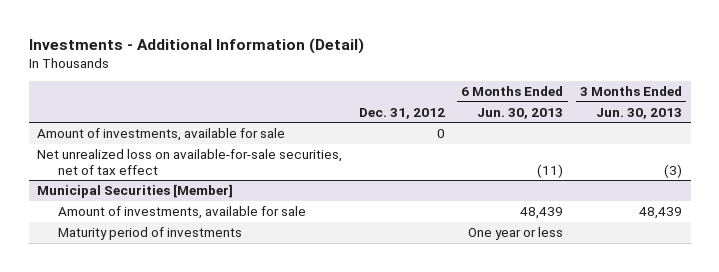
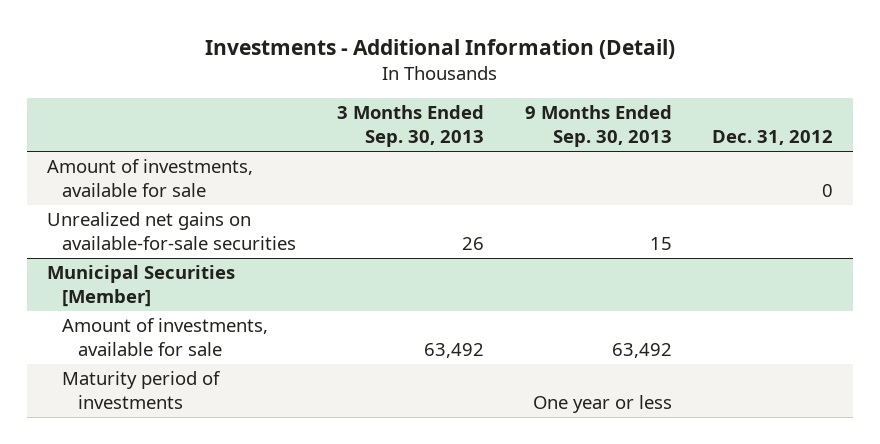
- | Dec. 31, 2012 | 6 Months Ended Jun. 30, 2013 | 3 Months Ended Jun. 30, 2013
+ | 3 Months Ended Sep. 30, 2013 | 9 Months Ended Sep. 30, 2013 | Dec. 31, 2012
- Net unrealized loss on available-for-sale securities, net of tax effect | | (11) | (3)
+ Unrealized net gains on available-for-sale securities | 26 | 15 |

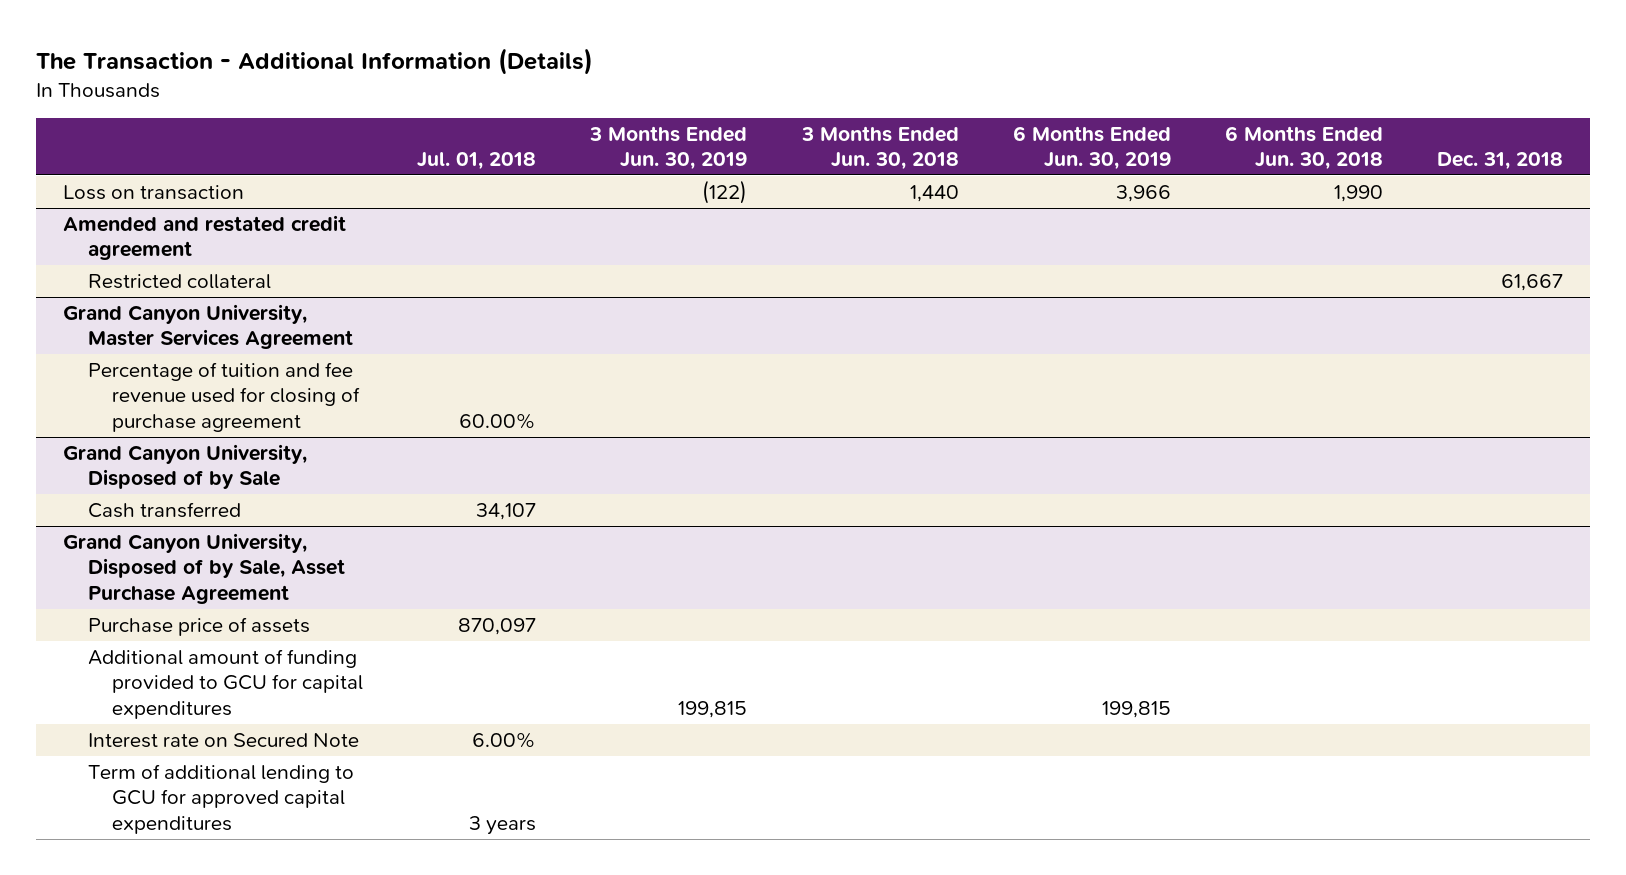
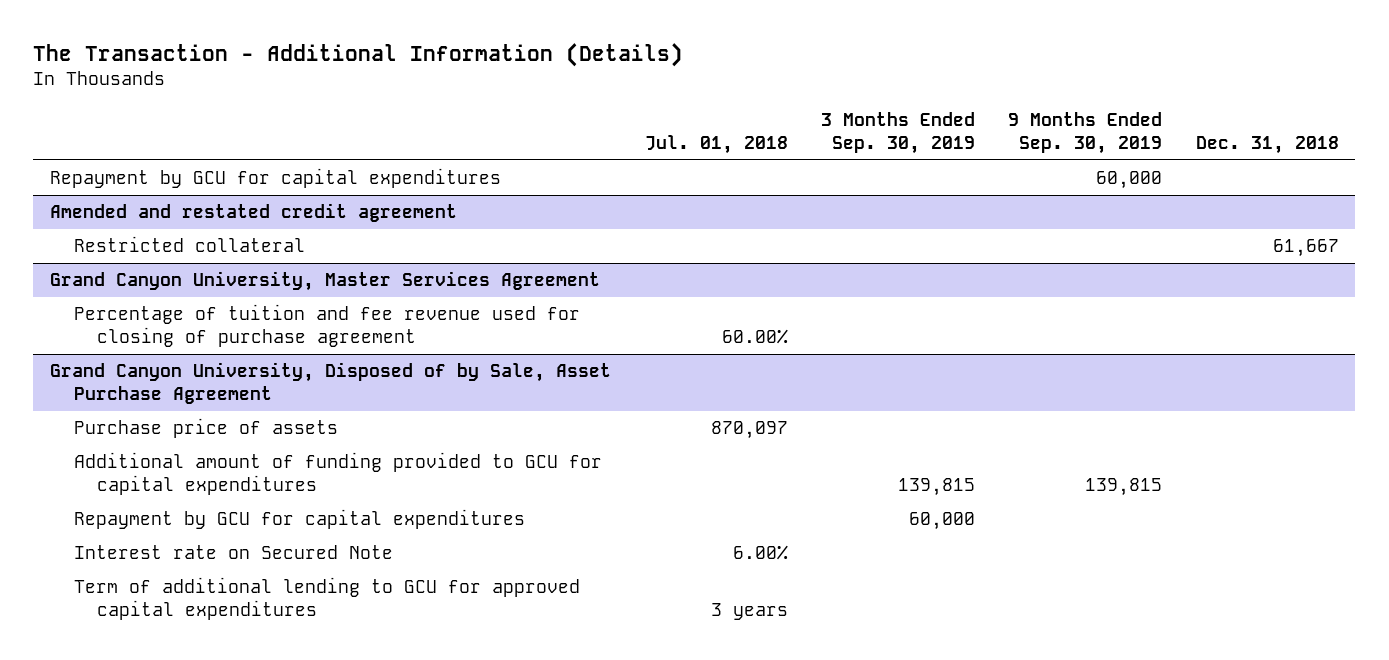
- | Jul. 01, 2018 | 3 Months Ended Jun. 30, 2019 | 3 Months Ended Jun. 30, 2018 | 6 Months Ended Jun. 30, 2019 | 6 Months Ended Jun. 30, 2018 | Dec. 31, 2018
+ | Jul. 01, 2018 | 3 Months Ended Sep. 30, 2019 | 9 Months Ended Sep. 30, 2019 | Dec. 31, 2018
- Loss on transaction | | (122) | 1,440 | 3,966 | 1,990 |
+ Repayment by GCU for capital expenditures | | | 60,000 |
- Grand Canyon University, Disposed of by Sale
- Cash transferred | 34,107 | | | | |
@ Grand Canyon University, Disposed of by Sale, Asset Purchase Agreement
+ Repayment by GCU for capital expenditures | | 60,000 | |

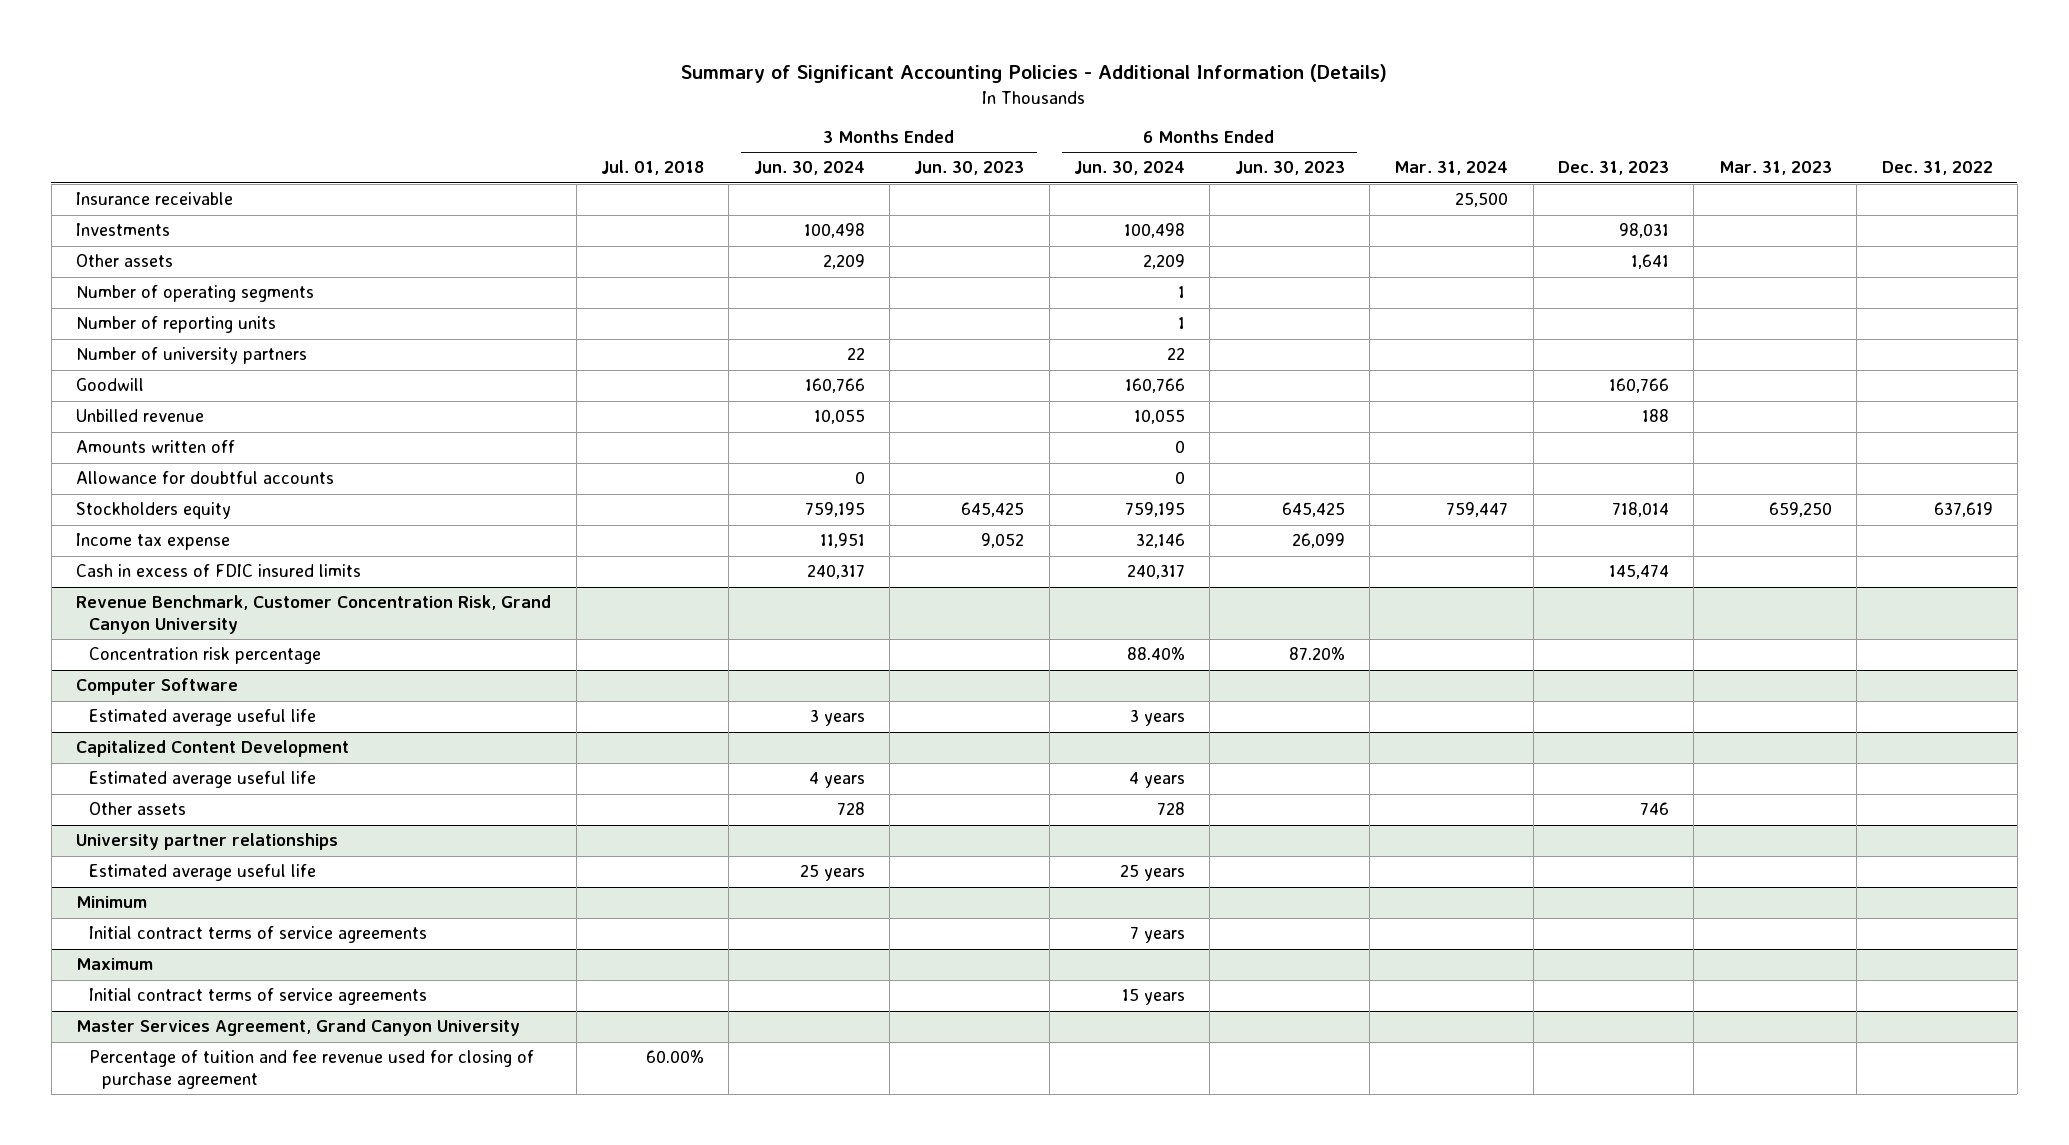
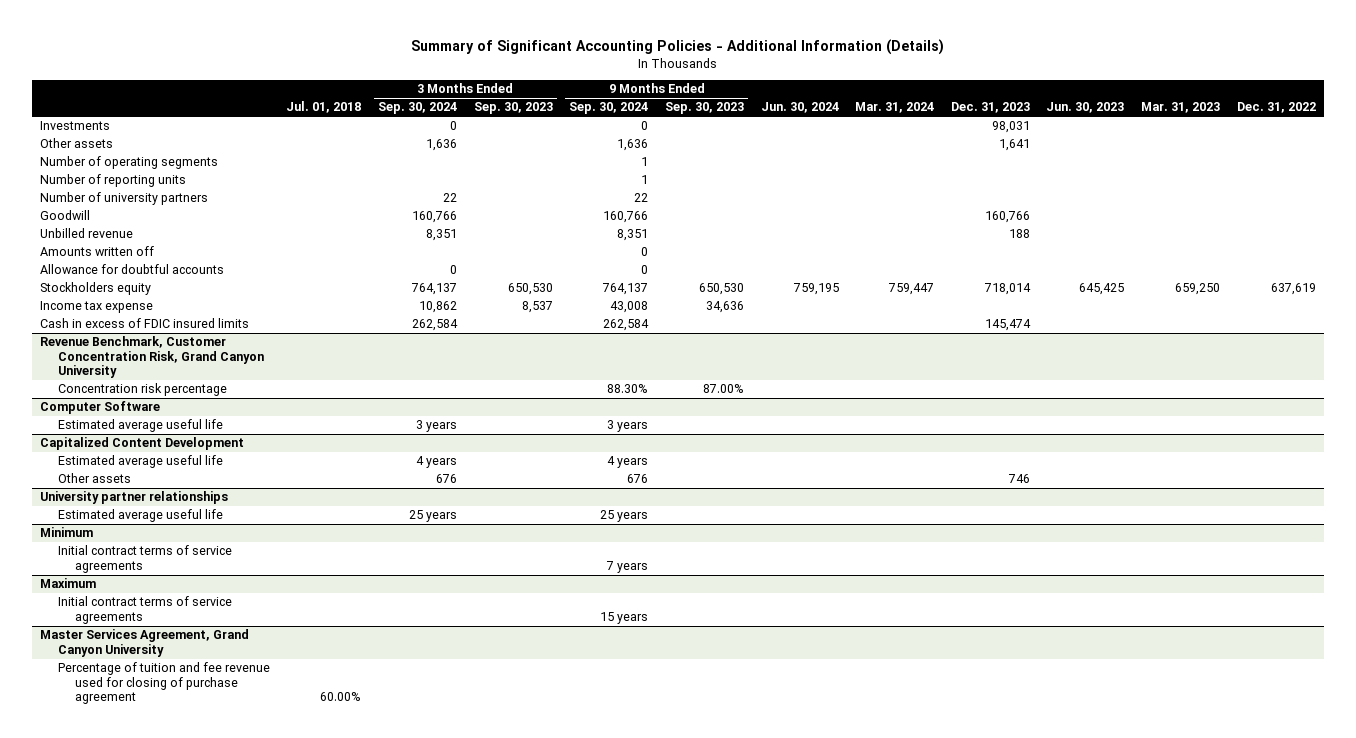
- | Jul. 01, 2018 | 3 Months Ended Jun. 30, 2024 | 3 Months Ended Jun. 30, 2023 | 6 Months Ended Jun. 30, 2024 | 6 Months Ended Jun. 30, 2023 | Mar. 31, 2024 | Dec. 31, 2023 | Mar. 31, 2023 | Dec. 31, 2022
+ | Jul. 01, 2018 | 3 Months Ended Sep. 30, 2024 | 3 Months Ended Sep. 30, 2023 | 9 Months Ended Sep. 30, 2024 | 9 Months Ended Sep. 30, 2023 | Jun. 30, 2024 | Mar. 31, 2024 | Dec. 31, 2023 | Jun. 30, 2023 | Mar. 31, 2023 | Dec. 31, 2022
- Insurance receivable | | | | | | 25,500 | | |

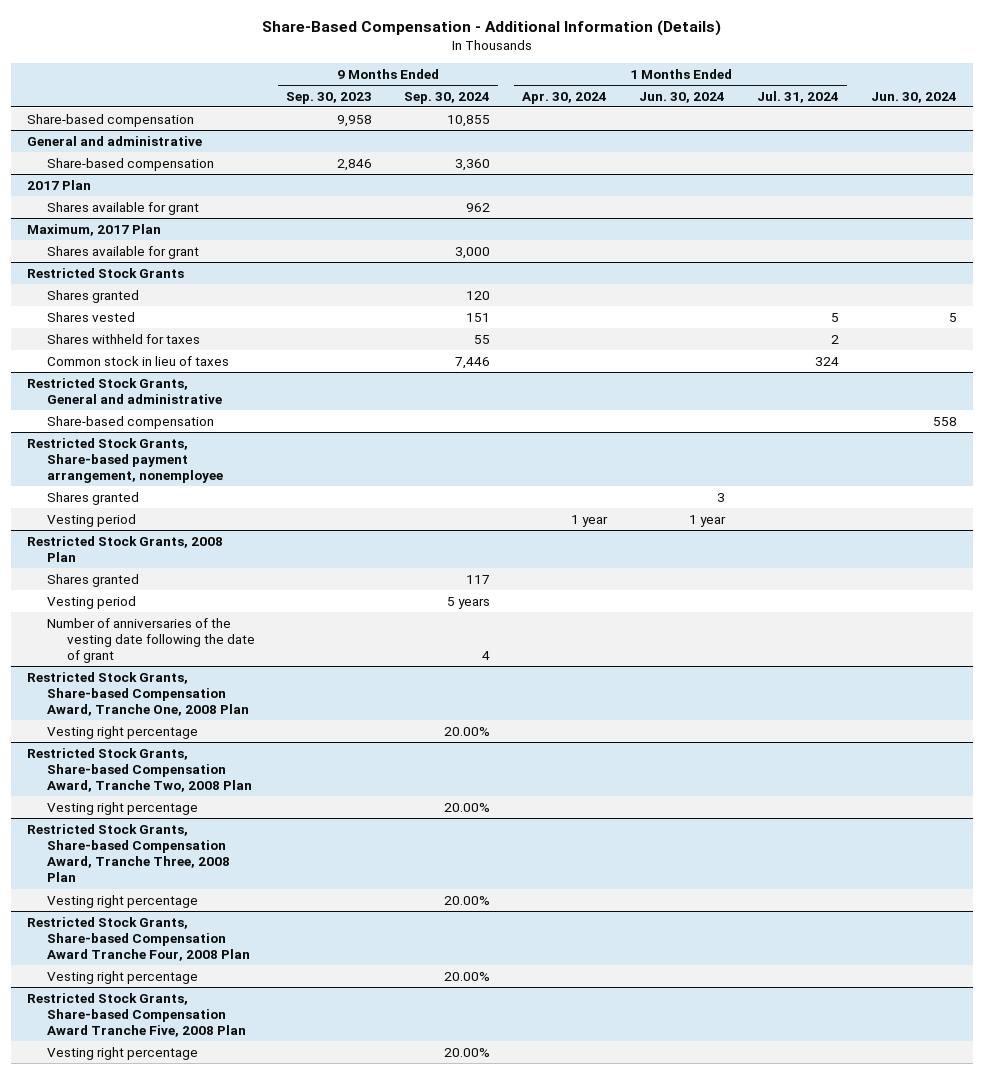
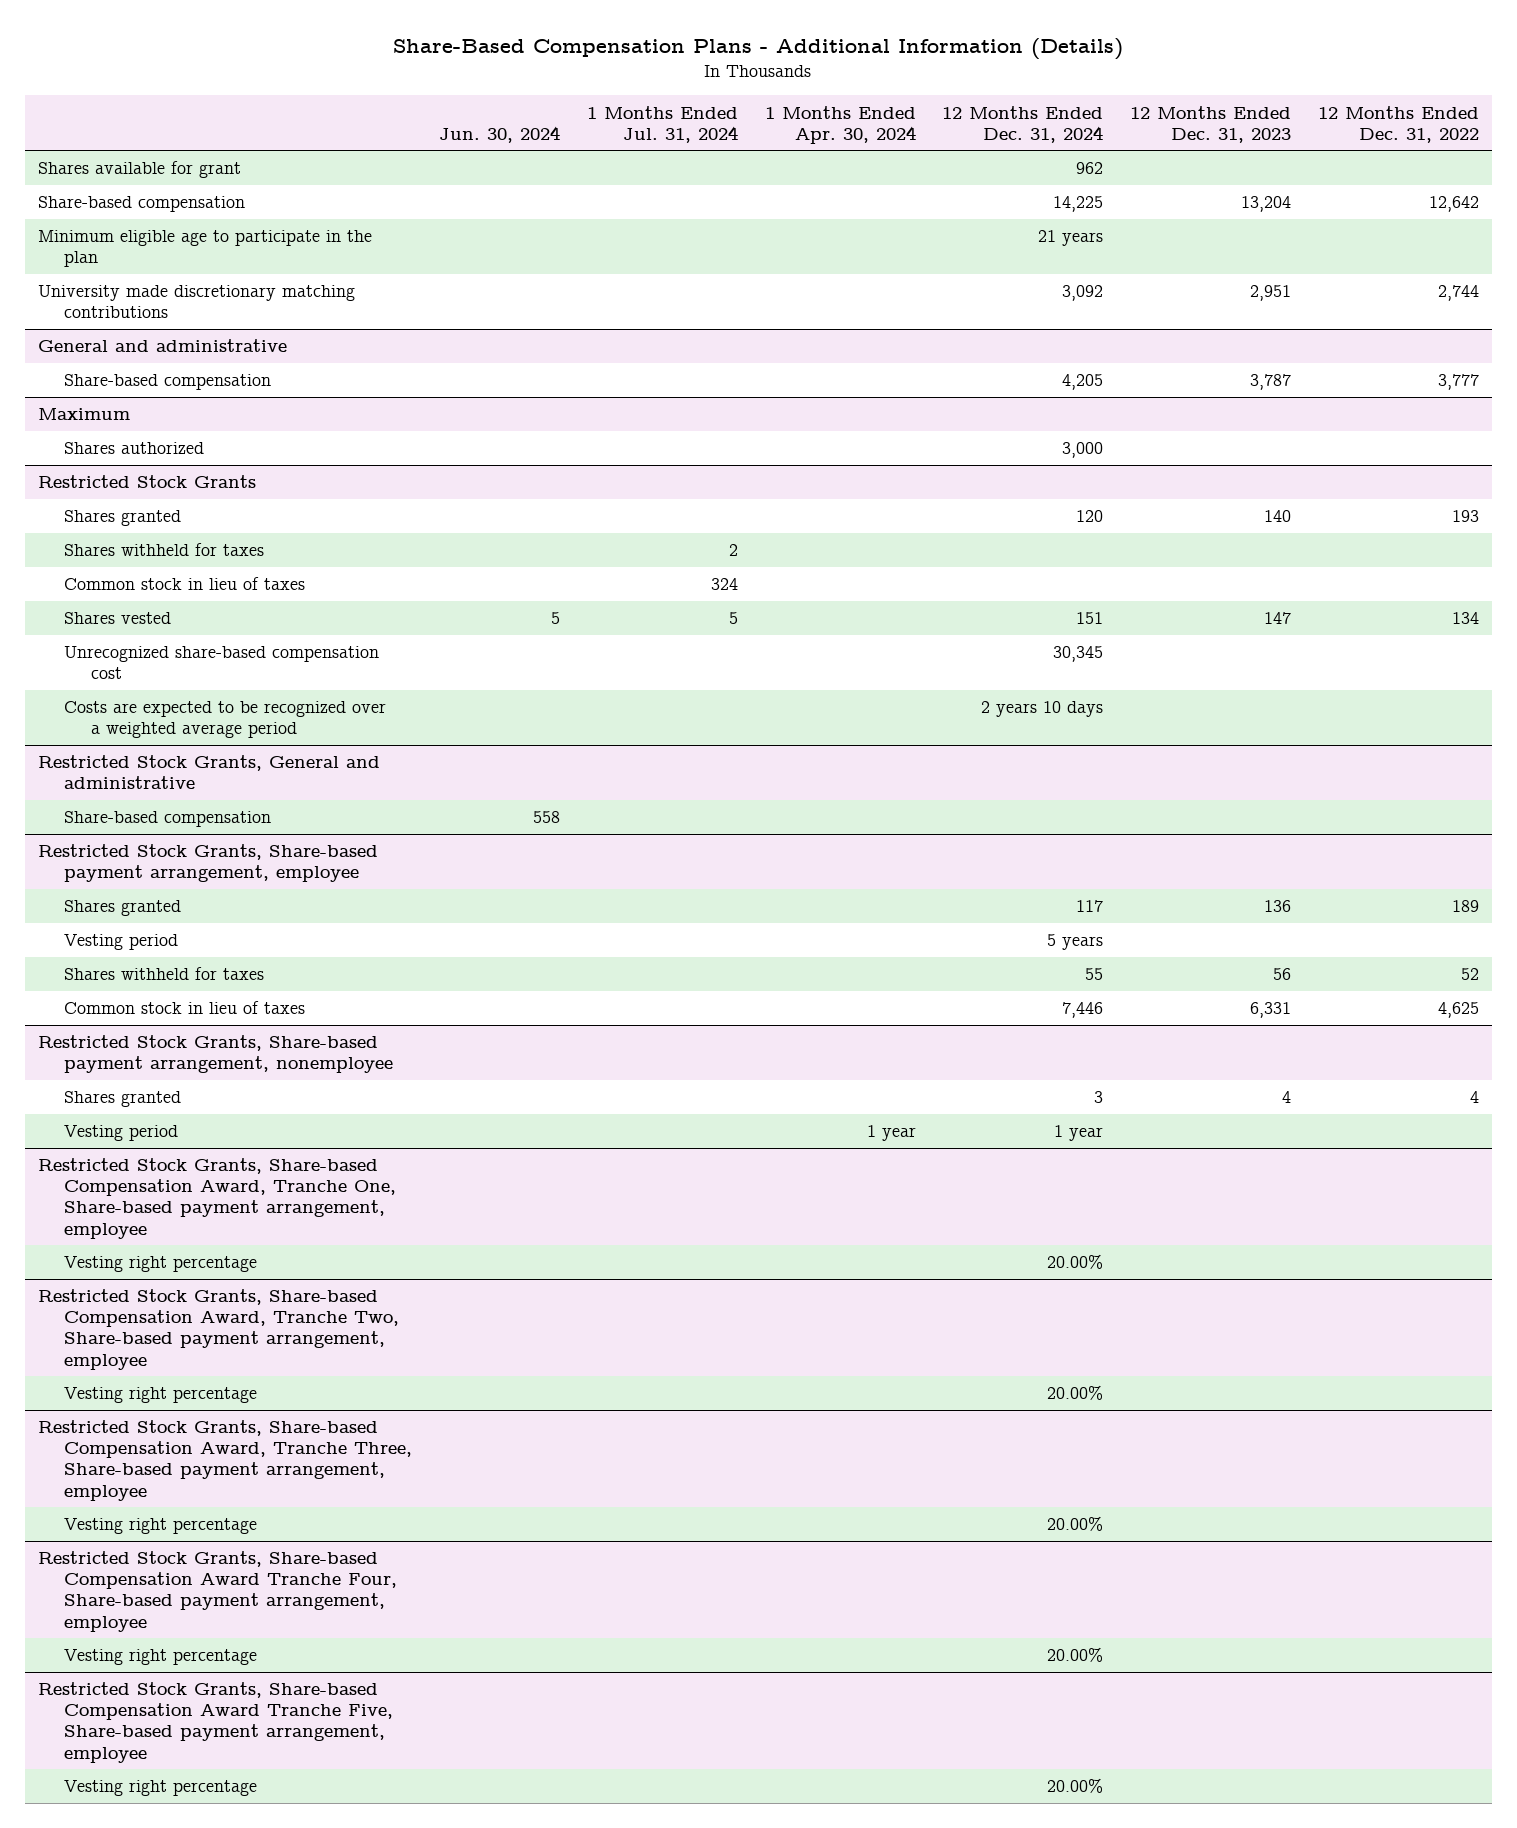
- Share-Based Compensation - Additional Information (Details)
+ Share-Based Compensation Plans - Additional Information (Details)
- | 9 Months Ended Sep. 30, 2023 | 9 Months Ended Sep. 30, 2024 | 1 Months Ended Apr. 30, 2024 | 1 Months Ended Jun. 30, 2024 | 1 Months Ended Jul. 31, 2024 | Jun. 30, 2024
+ | Jun. 30, 2024 | 1 Months Ended Jul. 31, 2024 | 1 Months Ended Apr. 30, 2024 | 12 Months Ended Dec. 31, 2024 | 12 Months Ended Dec. 31, 2023 | 12 Months Ended Dec. 31, 2022
+ Shares available for grant | | | | 962 | |
+ Minimum eligible age to participate in the plan | | | | 21 years | |
+ University made discretionary matching contributions | | | | 3,092 | 2,951 | 2,744
- 2017 Plan
- Shares available for grant | | 962 | | | |
- Maximum, 2017 Plan
- Shares available for grant | | 3,000 | | | |
+ Maximum
+ Shares authorized | | | | 3,000 | |
@ Restricted Stock Grants
moved down: Shares vested | 5 | 5 | | 151 | 147 | 134
+ Unrecognized share-based compensation cost | | | | 30,345 | |
+ Costs are expected to be recognized over a weighted average period | | | | 2 years 10 days | |
+ Restricted Stock Grants, Share-based payment arrangement, employee
+ Shares granted | | | | 117 | 136 | 189
+ Vesting period | | | | 5 years | |
+ Shares withheld for taxes | | | | 55 | 56 | 52
+ Common stock in lieu of taxes | | | | 7,446 | 6,331 | 4,625
- Restricted Stock Grants, 2008 Plan
- Shares granted | | 117 | | | |
- Vesting period | | 5 years | | | |
- Number of anniversaries of the vesting date following the date of grant | | 4 | | | |
- Restricted Stock Grants, Share-based Compensation Award, Tranche One, 2008 Plan
+ Restricted Stock Grants, Share-based Compensation Award, Tranche One, Share-based payment arrangement, employee
- Restricted Stock Grants, Share-based Compensation Award, Tranche Two, 2008 Plan
+ Restricted Stock Grants, Share-based Compensation Award, Tranche Two, Share-based payment arrangement, employee
- Restricted Stock Grants, Share-based Compensation Award, Tranche Three, 2008 Plan
+ Restricted Stock Grants, Share-based Compensation Award, Tranche Three, Share-based payment arrangement, employee
- Restricted Stock Grants, Share-based Compensation Award Tranche Four, 2008 Plan
+ Restricted Stock Grants, Share-based Compensation Award Tranche Four, Share-based payment arrangement, employee
- Restricted Stock Grants, Share-based Compensation Award Tranche Five, 2008 Plan
+ Restricted Stock Grants, Share-based Compensation Award Tranche Five, Share-based payment arrangement, employee

